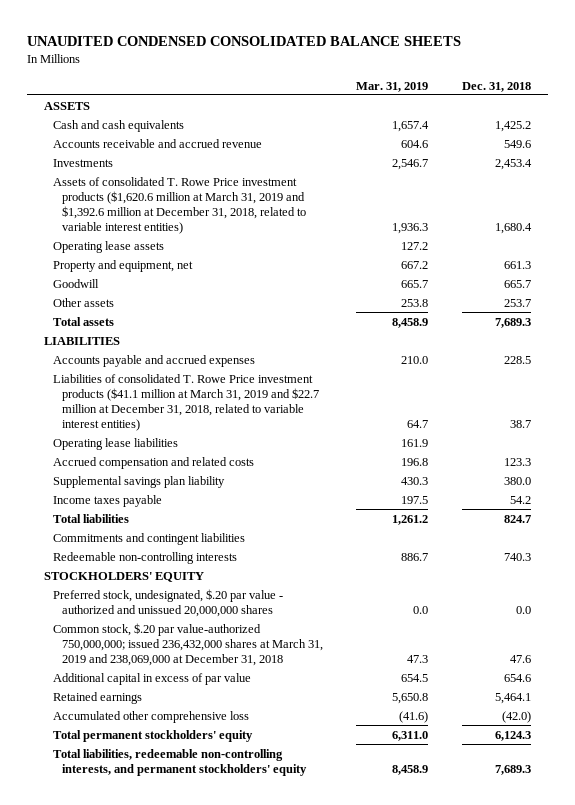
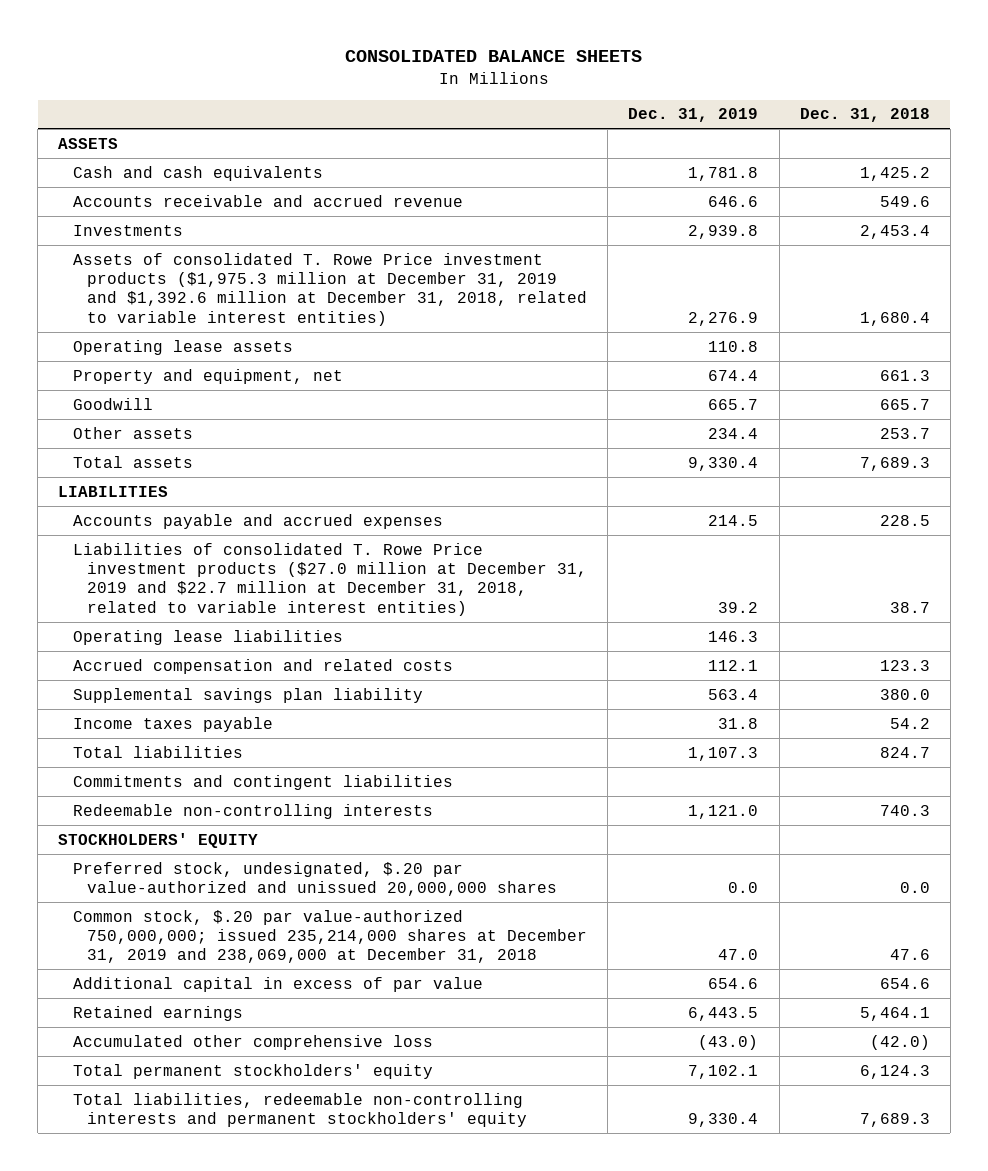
- UNAUDITED CONDENSED CONSOLIDATED BALANCE SHEETS
+ CONSOLIDATED BALANCE SHEETS
- | Mar. 31, 2019 | Dec. 31, 2018
+ | Dec. 31, 2019 | Dec. 31, 2018
- Assets of consolidated T. Rowe Price investment products ($1,620.6 million at March 31, 2019 and $1,392.6 million at December 31, 2018, related to variable interest entities) | 1,936.3 | 1,680.4
+ Assets of consolidated T. Rowe Price investment products ($1,975.3 million at December 31, 2019 and $1,392.6 million at December 31, 2018, related to variable interest entities) | 2,276.9 | 1,680.4
- Liabilities of consolidated T. Rowe Price investment products ($41.1 million at March 31, 2019 and $22.7 million at December 31, 2018, related to variable interest entities) | 64.7 | 38.7
+ Liabilities of consolidated T. Rowe Price investment products ($27.0 million at December 31, 2019 and $22.7 million at December 31, 2018, related to variable interest entities) | 39.2 | 38.7
- Preferred stock, undesignated, $.20 par value - authorized and unissued 20,000,000 shares | 0.0 | 0.0
- Common stock, $.20 par value-authorized 750,000,000; issued 236,432,000 shares at March 31, 2019 and 238,069,000 at December 31, 2018 | 47.3 | 47.6
+ Preferred stock, undesignated, $.20 par value-authorized and unissued 20,000,000 shares | 0.0 | 0.0
+ Common stock, $.20 par value-authorized 750,000,000; issued 235,214,000 shares at December 31, 2019 and 238,069,000 at December 31, 2018 | 47.0 | 47.6
- Total liabilities, redeemable non-controlling interests, and permanent stockholders' equity | 8,458.9 | 7,689.3
+ Total liabilities, redeemable non-controlling interests and permanent stockholders' equity | 9,330.4 | 7,689.3

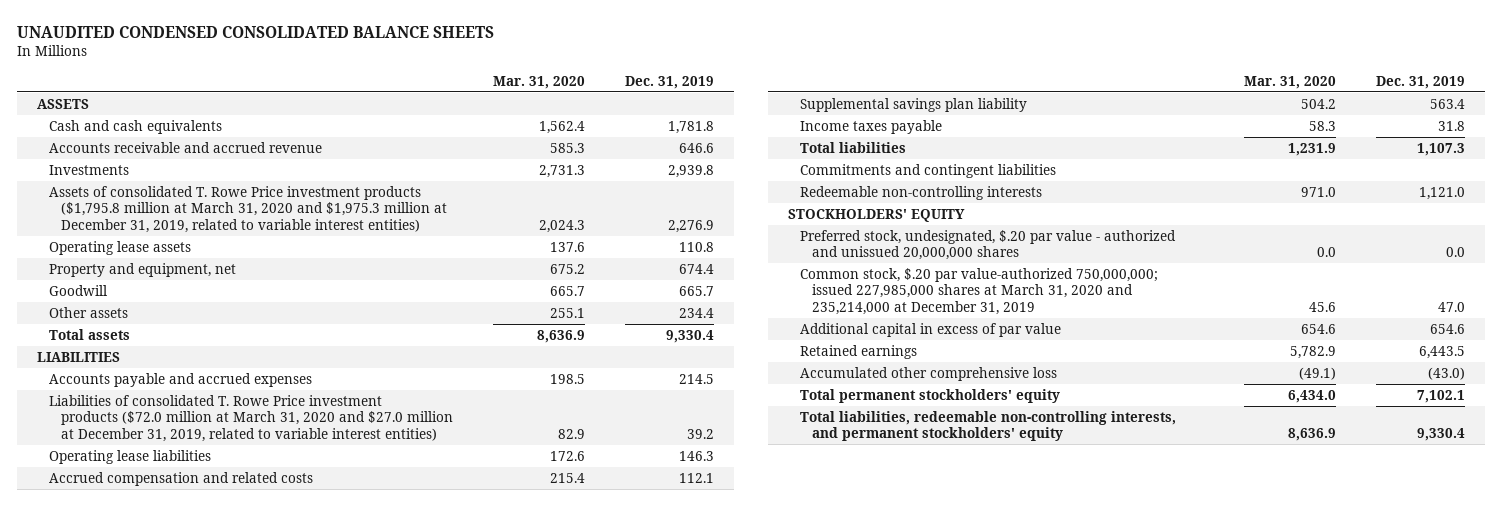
- CONSOLIDATED BALANCE SHEETS
+ UNAUDITED CONDENSED CONSOLIDATED BALANCE SHEETS
- | Dec. 31, 2019 | Dec. 31, 2018
+ | Mar. 31, 2020 | Dec. 31, 2019
- Assets of consolidated T. Rowe Price investment products ($1,975.3 million at December 31, 2019 and $1,392.6 million at December 31, 2018, related to variable interest entities) | 2,276.9 | 1,680.4
+ Assets of consolidated T. Rowe Price investment products ($1,795.8 million at March 31, 2020 and $1,975.3 million at December 31, 2019, related to variable interest entities) | 2,024.3 | 2,276.9
- Liabilities of consolidated T. Rowe Price investment products ($27.0 million at December 31, 2019 and $22.7 million at December 31, 2018, related to variable interest entities) | 39.2 | 38.7
+ Liabilities of consolidated T. Rowe Price investment products ($72.0 million at March 31, 2020 and $27.0 million at December 31, 2019, related to variable interest entities) | 82.9 | 39.2
- Preferred stock, undesignated, $.20 par value-authorized and unissued 20,000,000 shares | 0.0 | 0.0
- Common stock, $.20 par value-authorized 750,000,000; issued 235,214,000 shares at December 31, 2019 and 238,069,000 at December 31, 2018 | 47.0 | 47.6
+ Preferred stock, undesignated, $.20 par value - authorized and unissued 20,000,000 shares | 0.0 | 0.0
+ Common stock, $.20 par value-authorized 750,000,000; issued 227,985,000 shares at March 31, 2020 and 235,214,000 at December 31, 2019 | 45.6 | 47.0
- Total liabilities, redeemable non-controlling interests and permanent stockholders' equity | 9,330.4 | 7,689.3
+ Total liabilities, redeemable non-controlling interests, and permanent stockholders' equity | 8,636.9 | 9,330.4

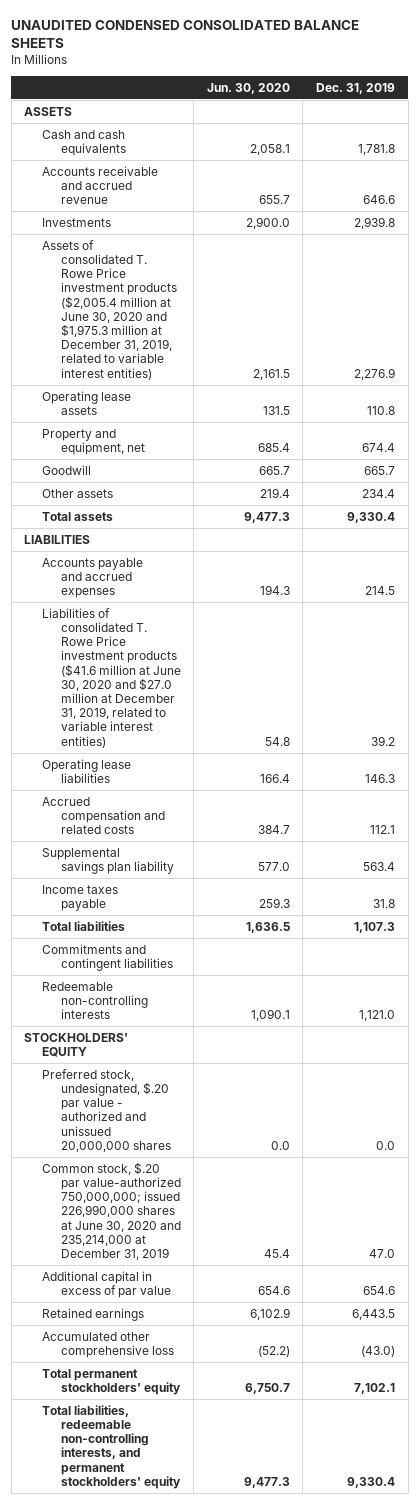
- | Mar. 31, 2020 | Dec. 31, 2019
+ | Jun. 30, 2020 | Dec. 31, 2019
- Assets of consolidated T. Rowe Price investment products ($1,795.8 million at March 31, 2020 and $1,975.3 million at December 31, 2019, related to variable interest entities) | 2,024.3 | 2,276.9
+ Assets of consolidated T. Rowe Price investment products ($2,005.4 million at June 30, 2020 and $1,975.3 million at December 31, 2019, related to variable interest entities) | 2,161.5 | 2,276.9
- Liabilities of consolidated T. Rowe Price investment products ($72.0 million at March 31, 2020 and $27.0 million at December 31, 2019, related to variable interest entities) | 82.9 | 39.2
+ Liabilities of consolidated T. Rowe Price investment products ($41.6 million at June 30, 2020 and $27.0 million at December 31, 2019, related to variable interest entities) | 54.8 | 39.2
- Common stock, $.20 par value-authorized 750,000,000; issued 227,985,000 shares at March 31, 2020 and 235,214,000 at December 31, 2019 | 45.6 | 47.0
+ Common stock, $.20 par value-authorized 750,000,000; issued 226,990,000 shares at June 30, 2020 and 235,214,000 at December 31, 2019 | 45.4 | 47.0

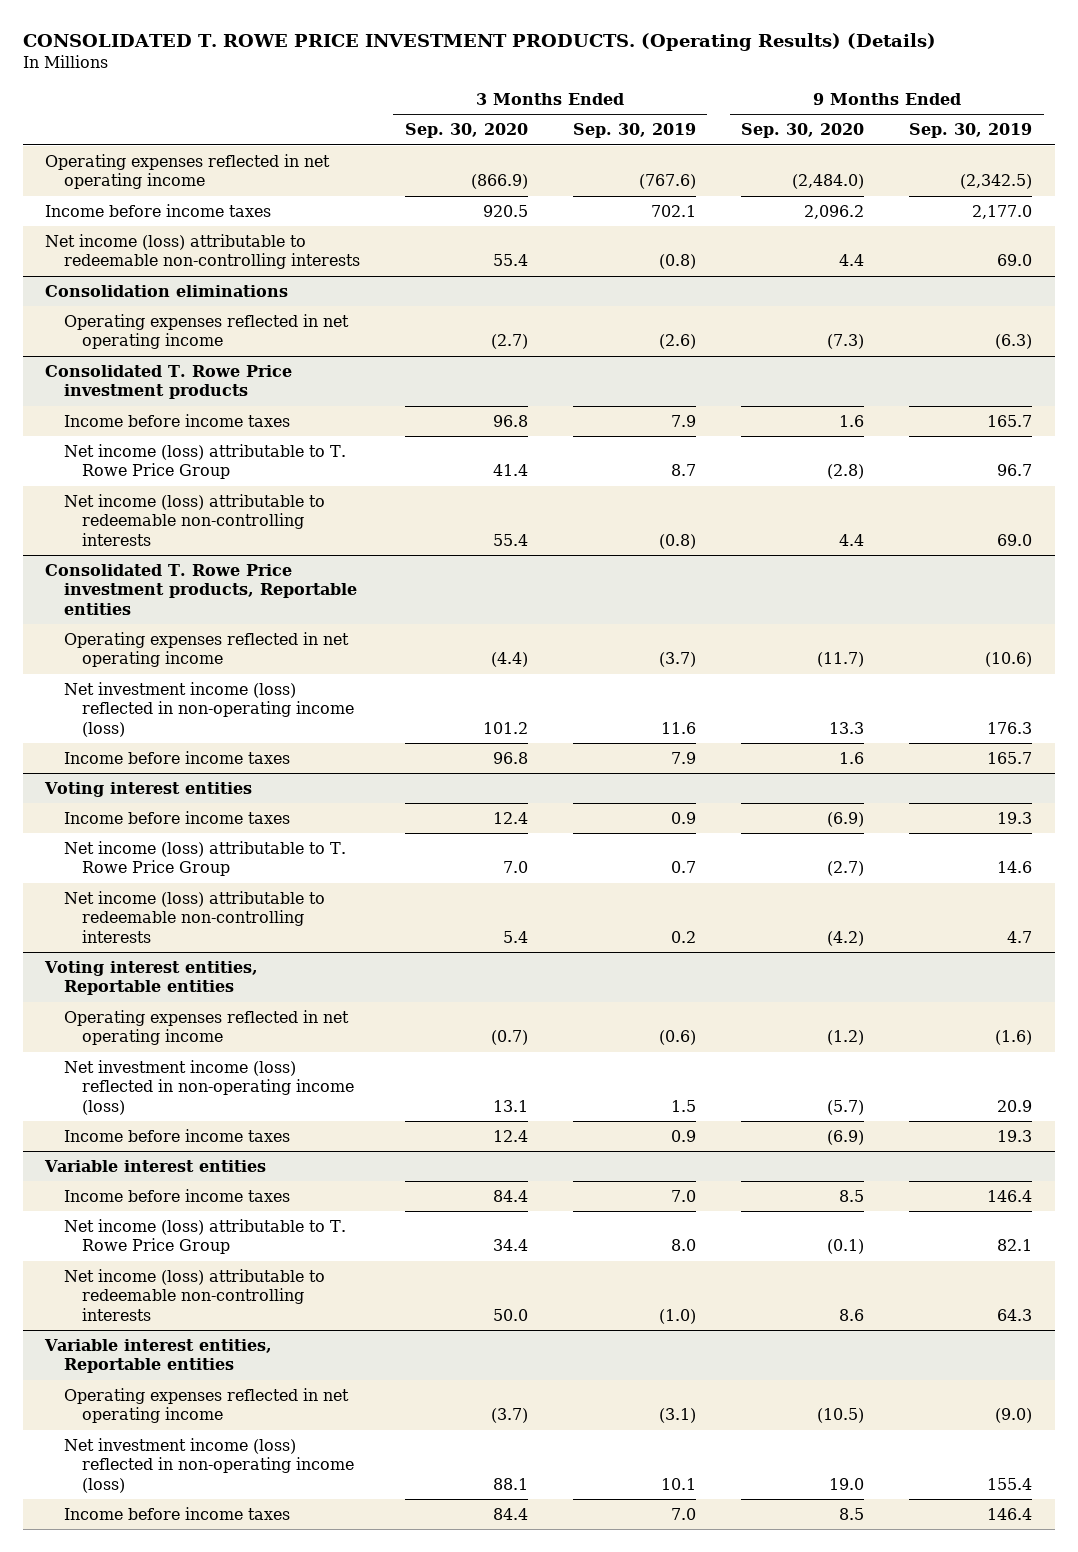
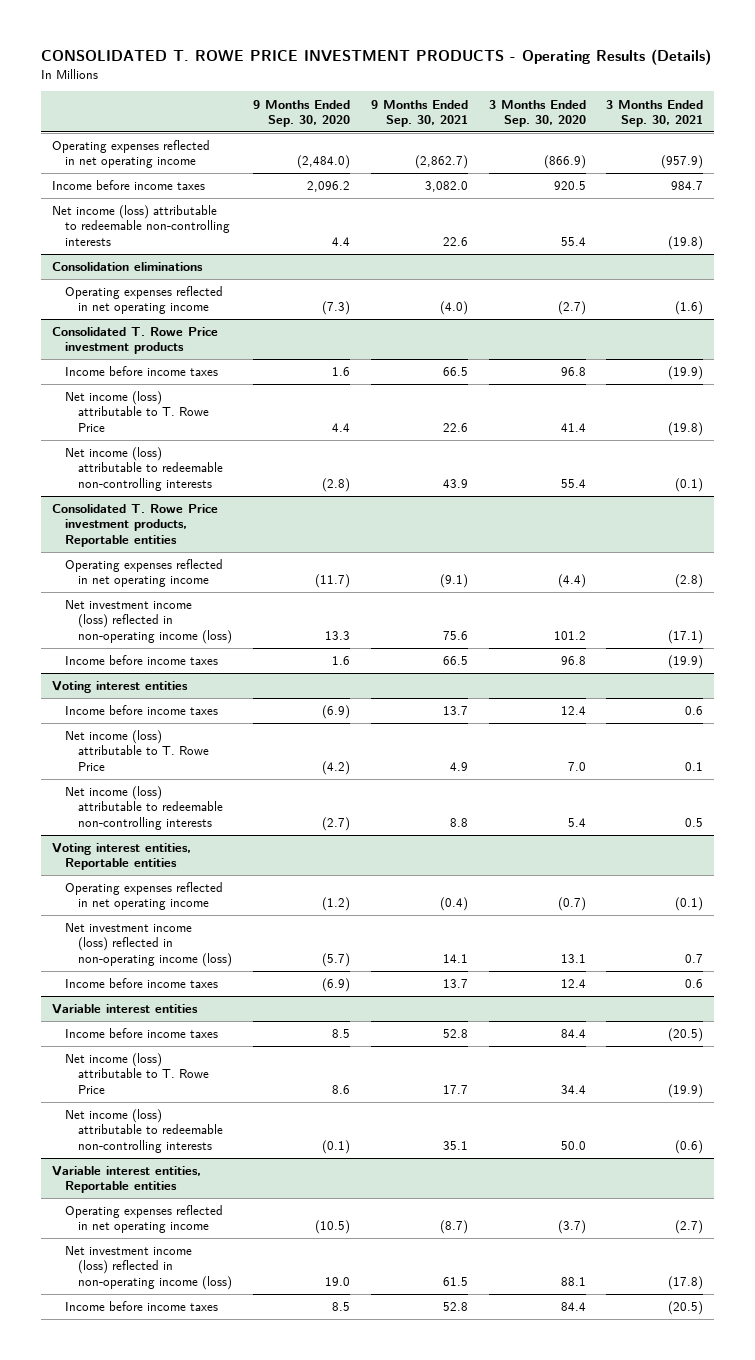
- CONSOLIDATED T. ROWE PRICE INVESTMENT PRODUCTS. (Operating Results) (Details)
+ CONSOLIDATED T. ROWE PRICE INVESTMENT PRODUCTS - Operating Results (Details)
- | 3 Months Ended Sep. 30, 2020 | 3 Months Ended Sep. 30, 2019 | 9 Months Ended Sep. 30, 2020 | 9 Months Ended Sep. 30, 2019
+ | 9 Months Ended Sep. 30, 2020 | 9 Months Ended Sep. 30, 2021 | 3 Months Ended Sep. 30, 2020 | 3 Months Ended Sep. 30, 2021
@ Consolidated T. Rowe Price investment products
- Net income (loss) attributable to T. Rowe Price Group | 41.4 | 8.7 | (2.8) | 96.7
- Net income (loss) attributable to redeemable non-controlling interests | 55.4 | (0.8) | 4.4 | 69.0
+ Net income (loss) attributable to T. Rowe Price | 4.4 | 22.6 | 41.4 | (19.8)
+ Net income (loss) attributable to redeemable non-controlling interests | (2.8) | 43.9 | 55.4 | (0.1)
@ Voting interest entities
- Net income (loss) attributable to T. Rowe Price Group | 7.0 | 0.7 | (2.7) | 14.6
- Net income (loss) attributable to redeemable non-controlling interests | 5.4 | 0.2 | (4.2) | 4.7
+ Net income (loss) attributable to T. Rowe Price | (4.2) | 4.9 | 7.0 | 0.1
+ Net income (loss) attributable to redeemable non-controlling interests | (2.7) | 8.8 | 5.4 | 0.5
@ Variable interest entities
- Net income (loss) attributable to T. Rowe Price Group | 34.4 | 8.0 | (0.1) | 82.1
- Net income (loss) attributable to redeemable non-controlling interests | 50.0 | (1.0) | 8.6 | 64.3
+ Net income (loss) attributable to T. Rowe Price | 8.6 | 17.7 | 34.4 | (19.9)
+ Net income (loss) attributable to redeemable non-controlling interests | (0.1) | 35.1 | 50.0 | (0.6)

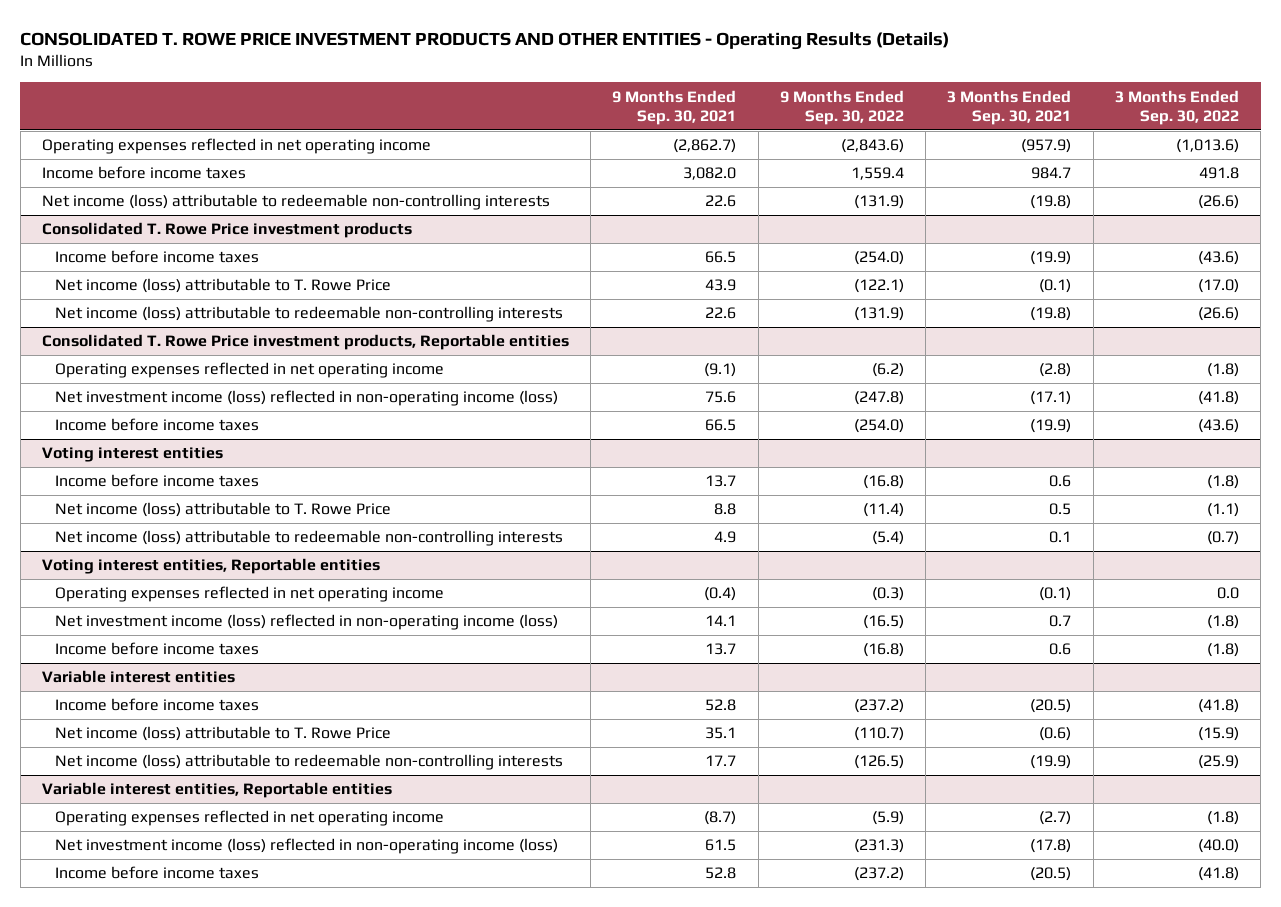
- CONSOLIDATED T. ROWE PRICE INVESTMENT PRODUCTS - Operating Results (Details)
+ CONSOLIDATED T. ROWE PRICE INVESTMENT PRODUCTS AND OTHER ENTITIES - Operating Results (Details)
- | 9 Months Ended Sep. 30, 2020 | 9 Months Ended Sep. 30, 2021 | 3 Months Ended Sep. 30, 2020 | 3 Months Ended Sep. 30, 2021
+ | 9 Months Ended Sep. 30, 2021 | 9 Months Ended Sep. 30, 2022 | 3 Months Ended Sep. 30, 2021 | 3 Months Ended Sep. 30, 2022
- Consolidation eliminations
- Operating expenses reflected in net operating income | (7.3) | (4.0) | (2.7) | (1.6)
@ Consolidated T. Rowe Price investment products
- Net income (loss) attributable to T. Rowe Price | 4.4 | 22.6 | 41.4 | (19.8)
- Net income (loss) attributable to redeemable non-controlling interests | (2.8) | 43.9 | 55.4 | (0.1)
+ Net income (loss) attributable to T. Rowe Price | 43.9 | (122.1) | (0.1) | (17.0)
+ Net income (loss) attributable to redeemable non-controlling interests | 22.6 | (131.9) | (19.8) | (26.6)
@ Voting interest entities
- Net income (loss) attributable to T. Rowe Price | (4.2) | 4.9 | 7.0 | 0.1
- Net income (loss) attributable to redeemable non-controlling interests | (2.7) | 8.8 | 5.4 | 0.5
+ Net income (loss) attributable to T. Rowe Price | 8.8 | (11.4) | 0.5 | (1.1)
+ Net income (loss) attributable to redeemable non-controlling interests | 4.9 | (5.4) | 0.1 | (0.7)
@ Variable interest entities
- Net income (loss) attributable to T. Rowe Price | 8.6 | 17.7 | 34.4 | (19.9)
- Net income (loss) attributable to redeemable non-controlling interests | (0.1) | 35.1 | 50.0 | (0.6)
+ Net income (loss) attributable to T. Rowe Price | 35.1 | (110.7) | (0.6) | (15.9)
+ Net income (loss) attributable to redeemable non-controlling interests | 17.7 | (126.5) | (19.9) | (25.9)

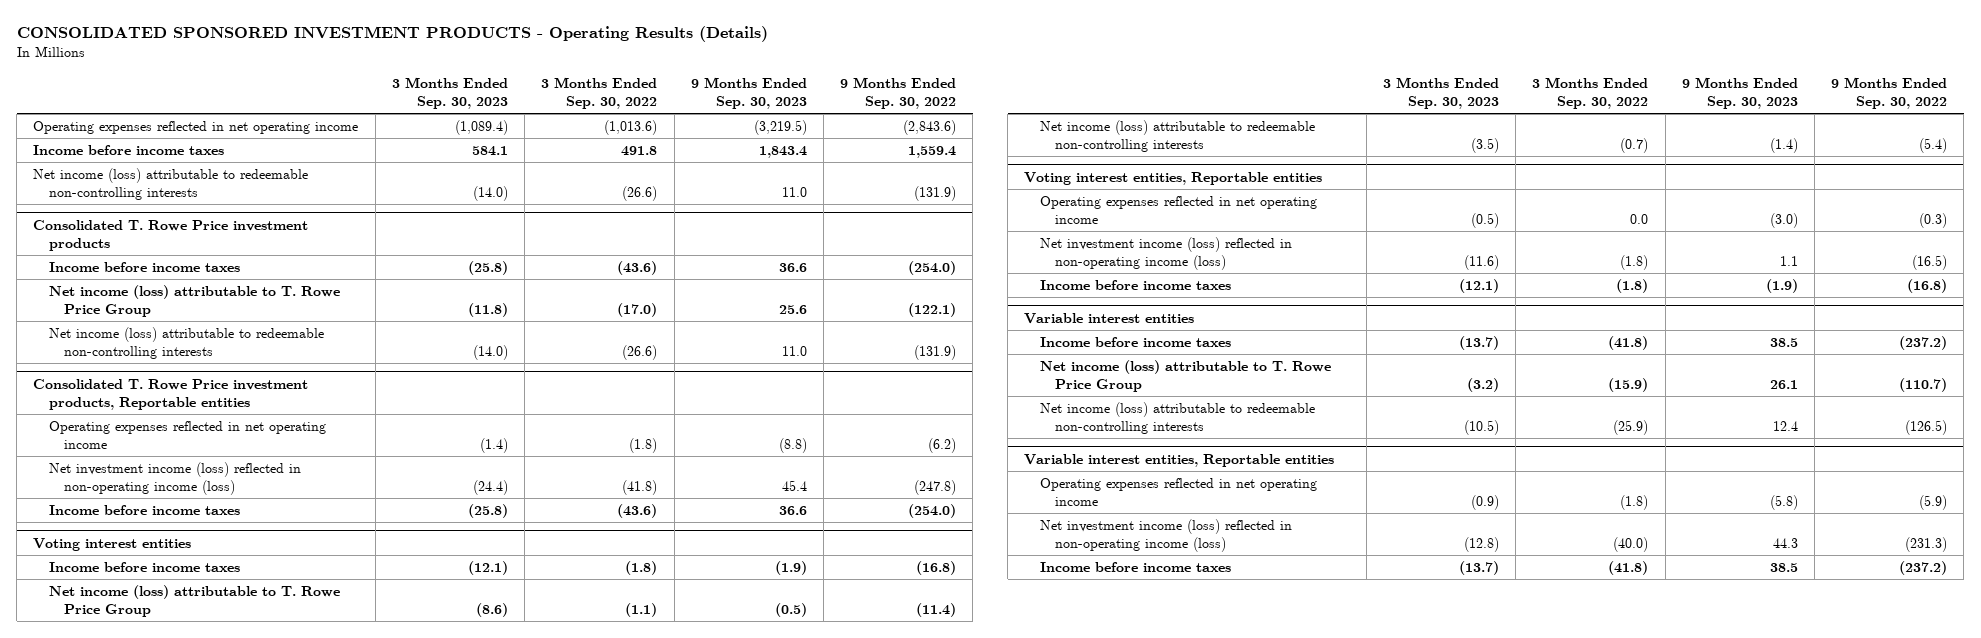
- CONSOLIDATED T. ROWE PRICE INVESTMENT PRODUCTS AND OTHER ENTITIES - Operating Results (Details)
+ CONSOLIDATED SPONSORED INVESTMENT PRODUCTS - Operating Results (Details)
- | 9 Months Ended Sep. 30, 2021 | 9 Months Ended Sep. 30, 2022 | 3 Months Ended Sep. 30, 2021 | 3 Months Ended Sep. 30, 2022
+ | 3 Months Ended Sep. 30, 2023 | 3 Months Ended Sep. 30, 2022 | 9 Months Ended Sep. 30, 2023 | 9 Months Ended Sep. 30, 2022
@ Consolidated T. Rowe Price investment products
- Net income (loss) attributable to T. Rowe Price | 43.9 | (122.1) | (0.1) | (17.0)
+ Net income (loss) attributable to T. Rowe Price Group | (11.8) | (17.0) | 25.6 | (122.1)
@ Voting interest entities
- Net income (loss) attributable to T. Rowe Price | 8.8 | (11.4) | 0.5 | (1.1)
+ Net income (loss) attributable to T. Rowe Price Group | (8.6) | (1.1) | (0.5) | (11.4)
@ Variable interest entities
- Net income (loss) attributable to T. Rowe Price | 35.1 | (110.7) | (0.6) | (15.9)
+ Net income (loss) attributable to T. Rowe Price Group | (3.2) | (15.9) | 26.1 | (110.7)

